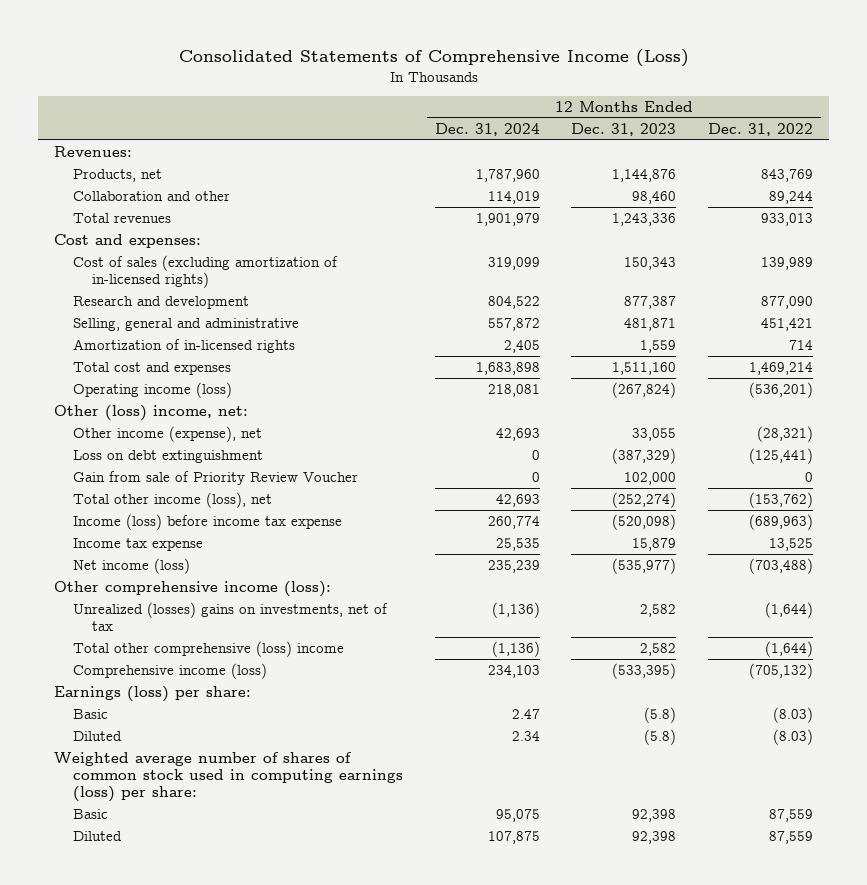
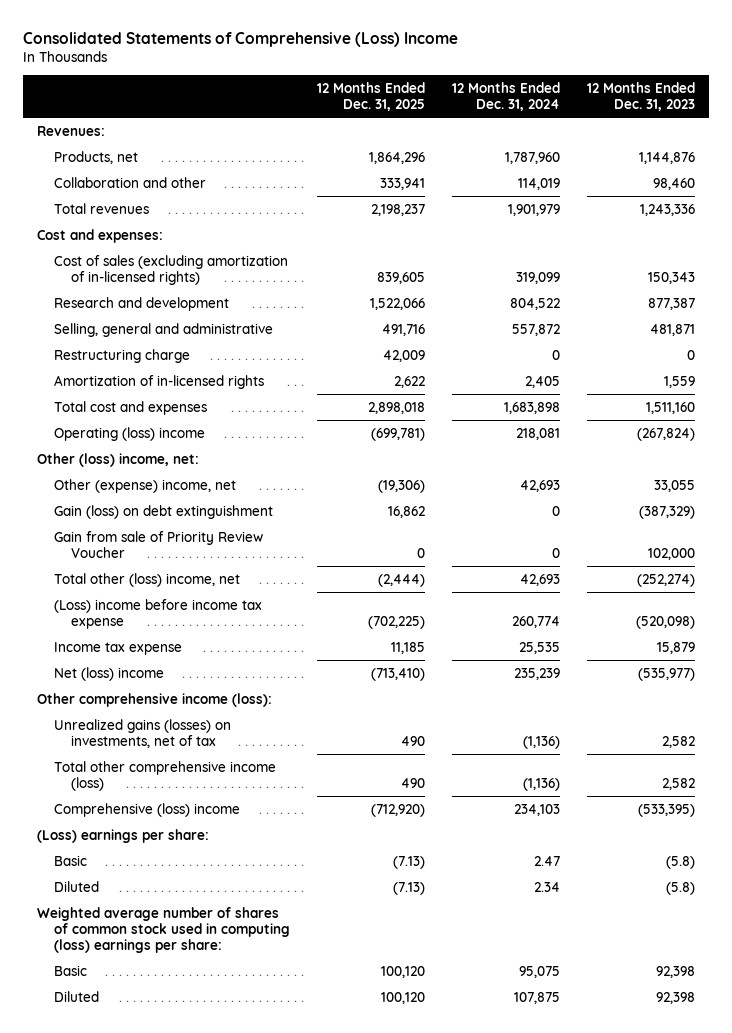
- Consolidated Statements of Comprehensive Income (Loss)
+ Consolidated Statements of Comprehensive (Loss) Income
- | 12 Months Ended Dec. 31, 2024 | 12 Months Ended Dec. 31, 2023 | 12 Months Ended Dec. 31, 2022
+ | 12 Months Ended Dec. 31, 2025 | 12 Months Ended Dec. 31, 2024 | 12 Months Ended Dec. 31, 2023
+ Restructuring charge | 42,009 | 0 | 0
- Operating income (loss) | 218,081 | (267,824) | (536,201)
+ Operating (loss) income | (699,781) | 218,081 | (267,824)
- Other income (expense), net | 42,693 | 33,055 | (28,321)
- Loss on debt extinguishment | 0 | (387,329) | (125,441)
+ Other (expense) income, net | (19,306) | 42,693 | 33,055
+ Gain (loss) on debt extinguishment | 16,862 | 0 | (387,329)
- Total other income (loss), net | 42,693 | (252,274) | (153,762)
- Income (loss) before income tax expense | 260,774 | (520,098) | (689,963)
+ Total other (loss) income, net | (2,444) | 42,693 | (252,274)
+ (Loss) income before income tax expense | (702,225) | 260,774 | (520,098)
- Net income (loss) | 235,239 | (535,977) | (703,488)
+ Net (loss) income | (713,410) | 235,239 | (535,977)
- Unrealized (losses) gains on investments, net of tax | (1,136) | 2,582 | (1,644)
- Total other comprehensive (loss) income | (1,136) | 2,582 | (1,644)
- Comprehensive income (loss) | 234,103 | (533,395) | (705,132)
- Earnings (loss) per share:
+ Unrealized gains (losses) on investments, net of tax | 490 | (1,136) | 2,582
+ Total other comprehensive income (loss) | 490 | (1,136) | 2,582
+ Comprehensive (loss) income | (712,920) | 234,103 | (533,395)
+ (Loss) earnings per share:
- Weighted average number of shares of common stock used in computing earnings (loss) per share:
+ Weighted average number of shares of common stock used in computing (loss) earnings per share:

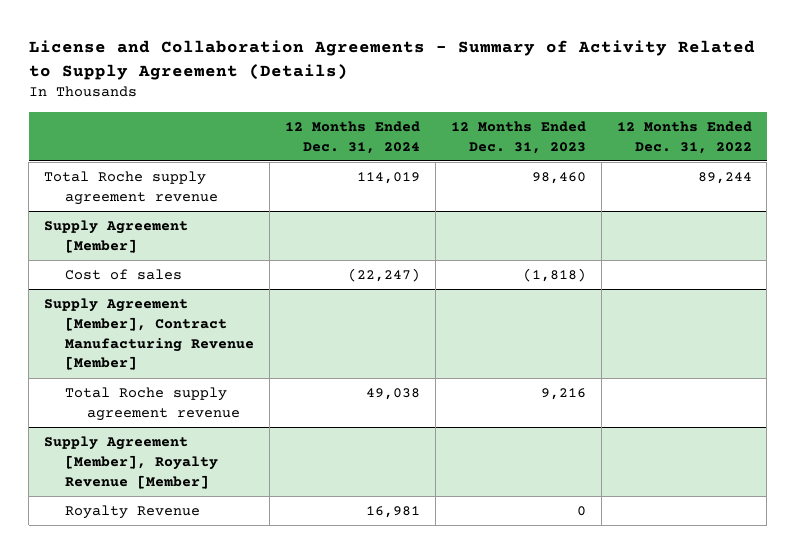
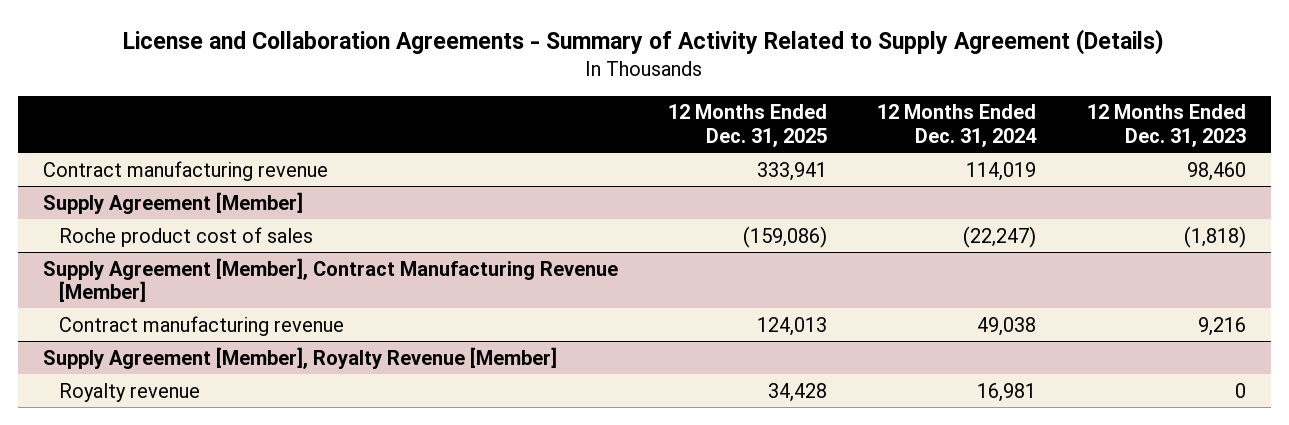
- | 12 Months Ended Dec. 31, 2024 | 12 Months Ended Dec. 31, 2023 | 12 Months Ended Dec. 31, 2022
+ | 12 Months Ended Dec. 31, 2025 | 12 Months Ended Dec. 31, 2024 | 12 Months Ended Dec. 31, 2023
- Total Roche supply agreement revenue | 114,019 | 98,460 | 89,244
+ Contract manufacturing revenue | 333,941 | 114,019 | 98,460
@ Supply Agreement [Member]
- Cost of sales | (22,247) | (1,818) |
+ Roche product cost of sales | (159,086) | (22,247) | (1,818)
@ Supply Agreement [Member], Contract Manufacturing Revenue [Member]
- Total Roche supply agreement revenue | 49,038 | 9,216 |
+ Contract manufacturing revenue | 124,013 | 49,038 | 9,216
@ Supply Agreement [Member], Royalty Revenue [Member]
- Royalty Revenue | 16,981 | 0 |
+ Royalty revenue | 34,428 | 16,981 | 0

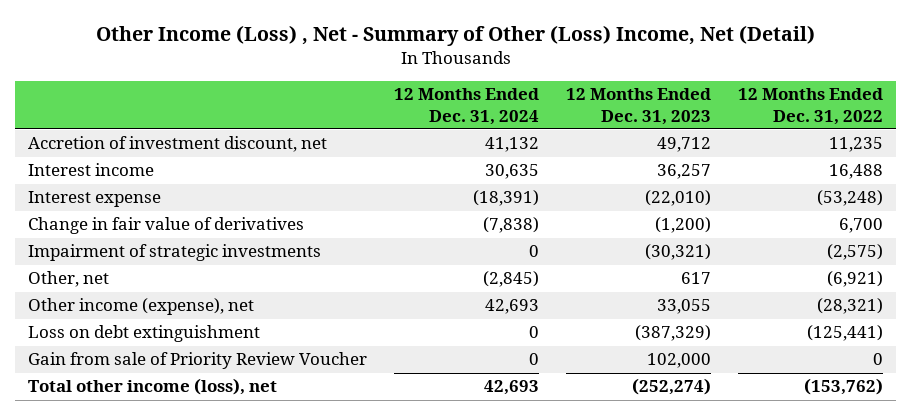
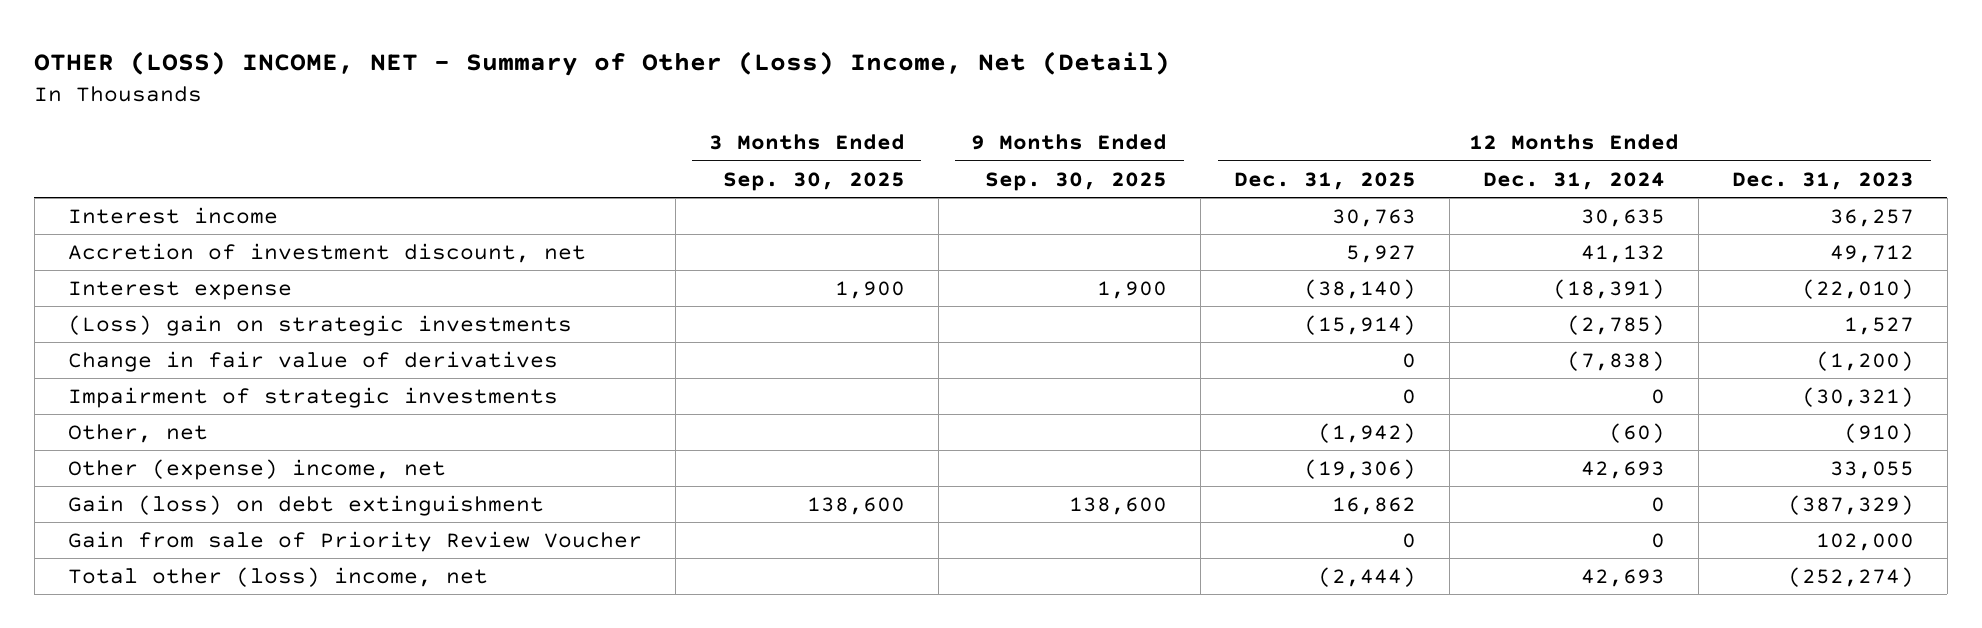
- Other Income (Loss) , Net - Summary of Other (Loss) Income, Net (Detail)
+ OTHER (LOSS) INCOME, NET - Summary of Other (Loss) Income, Net (Detail)
- | 12 Months Ended Dec. 31, 2024 | 12 Months Ended Dec. 31, 2023 | 12 Months Ended Dec. 31, 2022
+ | 3 Months Ended Sep. 30, 2025 | 9 Months Ended Sep. 30, 2025 | 12 Months Ended Dec. 31, 2025 | 12 Months Ended Dec. 31, 2024 | 12 Months Ended Dec. 31, 2023
moved down: Accretion of investment discount, net | | | 5,927 | 41,132 | 49,712
+ (Loss) gain on strategic investments | | | (15,914) | (2,785) | 1,527
- Other, net | (2,845) | 617 | (6,921)
- Other income (expense), net | 42,693 | 33,055 | (28,321)
- Loss on debt extinguishment | 0 | (387,329) | (125,441)
+ Other, net | | | (1,942) | (60) | (910)
+ Other (expense) income, net | | | (19,306) | 42,693 | 33,055
+ Gain (loss) on debt extinguishment | 138,600 | 138,600 | 16,862 | 0 | (387,329)
- Total other income (loss), net | 42,693 | (252,274) | (153,762)
+ Total other (loss) income, net | | | (2,444) | 42,693 | (252,274)

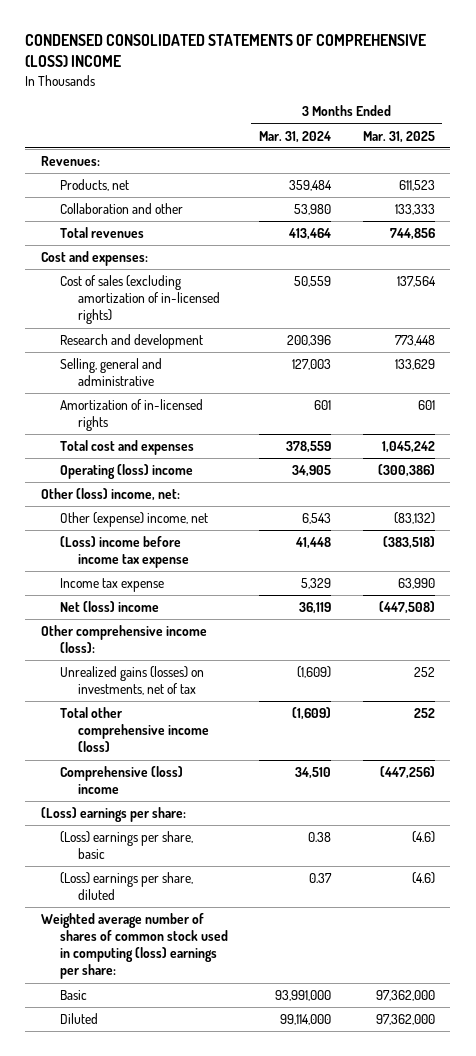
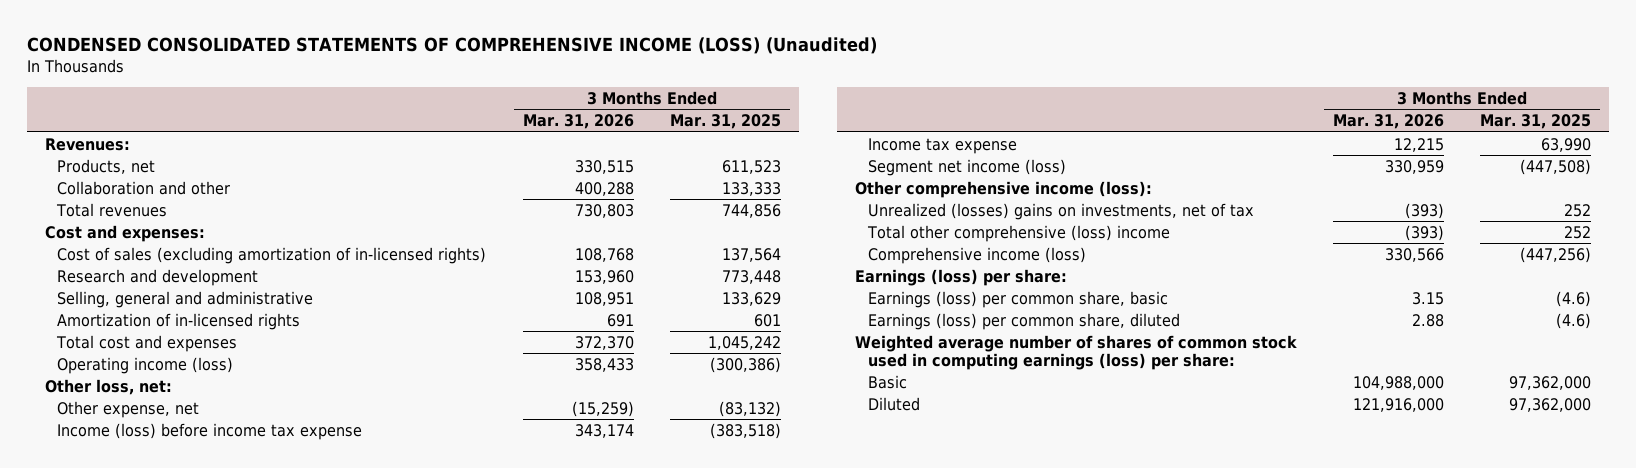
- CONDENSED CONSOLIDATED STATEMENTS OF COMPREHENSIVE (LOSS) INCOME
+ CONDENSED CONSOLIDATED STATEMENTS OF COMPREHENSIVE INCOME (LOSS) (Unaudited)
- | 3 Months Ended Mar. 31, 2024 | 3 Months Ended Mar. 31, 2025
+ | 3 Months Ended Mar. 31, 2026 | 3 Months Ended Mar. 31, 2025
- Operating (loss) income | 34,905 | (300,386)
- Other (loss) income, net:
- Other (expense) income, net | 6,543 | (83,132)
- (Loss) income before income tax expense | 41,448 | (383,518)
+ Operating income (loss) | 358,433 | (300,386)
+ Other loss, net:
+ Other expense, net | (15,259) | (83,132)
+ Income (loss) before income tax expense | 343,174 | (383,518)
- Net (loss) income | 36,119 | (447,508)
+ Segment net income (loss) | 330,959 | (447,508)
- Unrealized gains (losses) on investments, net of tax | (1,609) | 252
- Total other comprehensive income (loss) | (1,609) | 252
- Comprehensive (loss) income | 34,510 | (447,256)
- (Loss) earnings per share:
- (Loss) earnings per share, basic | 0.38 | (4.6)
- (Loss) earnings per share, diluted | 0.37 | (4.6)
- Weighted average number of shares of common stock used in computing (loss) earnings per share:
+ Unrealized (losses) gains on investments, net of tax | (393) | 252
+ Total other comprehensive (loss) income | (393) | 252
+ Comprehensive income (loss) | 330,566 | (447,256)
+ Earnings (loss) per share:
+ Earnings (loss) per common share, basic | 3.15 | (4.6)
+ Earnings (loss) per common share, diluted | 2.88 | (4.6)
+ Weighted average number of shares of common stock used in computing earnings (loss) per share:

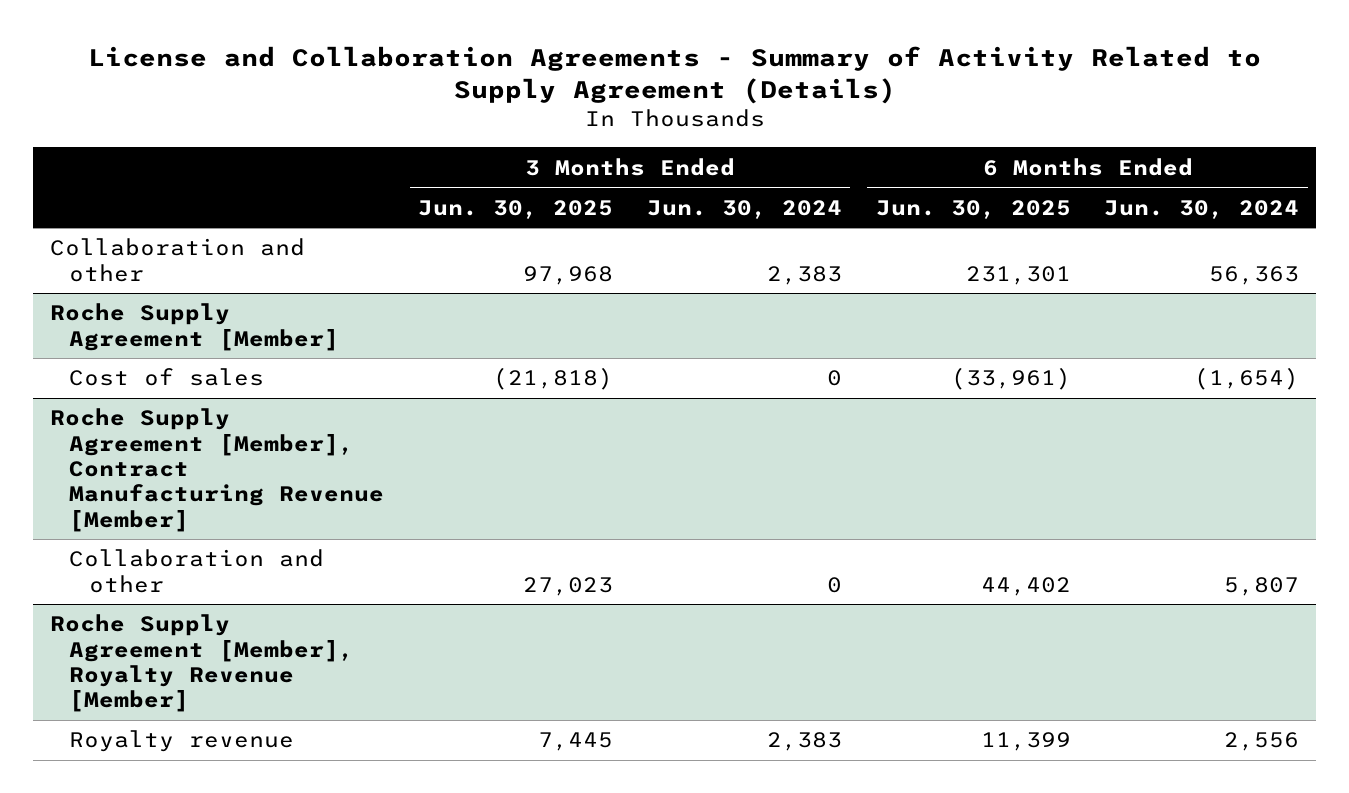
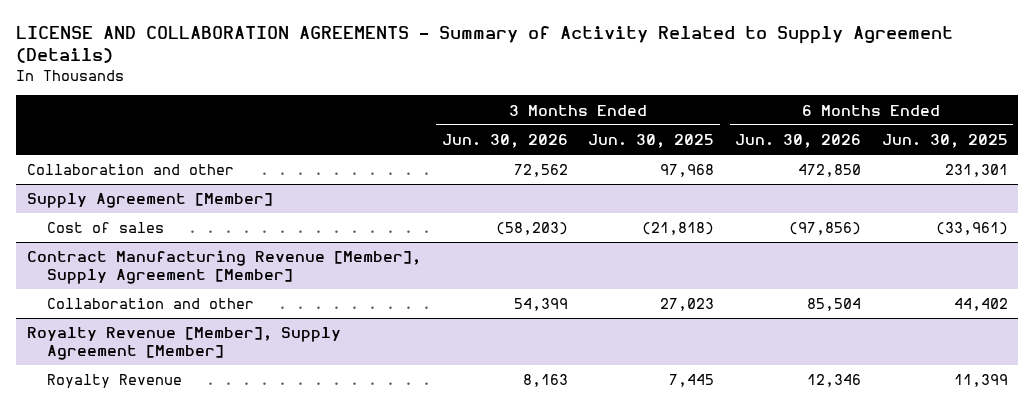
- License and Collaboration Agreements - Summary of Activity Related to Supply Agreement (Details)
+ LICENSE AND COLLABORATION AGREEMENTS - Summary of Activity Related to Supply Agreement (Details)
- | 3 Months Ended Jun. 30, 2025 | 3 Months Ended Jun. 30, 2024 | 6 Months Ended Jun. 30, 2025 | 6 Months Ended Jun. 30, 2024
+ | 3 Months Ended Jun. 30, 2026 | 3 Months Ended Jun. 30, 2025 | 6 Months Ended Jun. 30, 2026 | 6 Months Ended Jun. 30, 2025
- Roche Supply Agreement [Member]
+ Supply Agreement [Member]
- Roche Supply Agreement [Member], Contract Manufacturing Revenue [Member]
+ Contract Manufacturing Revenue [Member], Supply Agreement [Member]
- Roche Supply Agreement [Member], Royalty Revenue [Member]
- Royalty revenue | 7,445 | 2,383 | 11,399 | 2,556
+ Royalty Revenue [Member], Supply Agreement [Member]
+ Royalty Revenue | 8,163 | 7,445 | 12,346 | 11,399

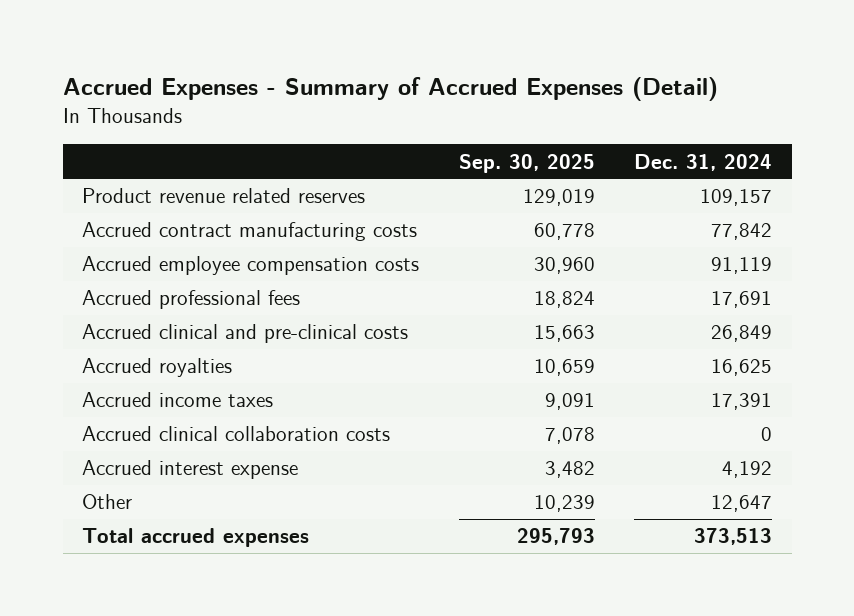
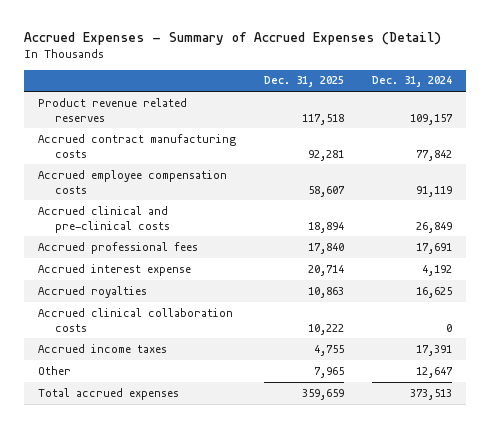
- | Sep. 30, 2025 | Dec. 31, 2024
+ | Dec. 31, 2025 | Dec. 31, 2024
moved down: Accrued professional fees | 17,840 | 17,691
moved up: Accrued interest expense | 20,714 | 4,192
moved down: Accrued income taxes | 4,755 | 17,391

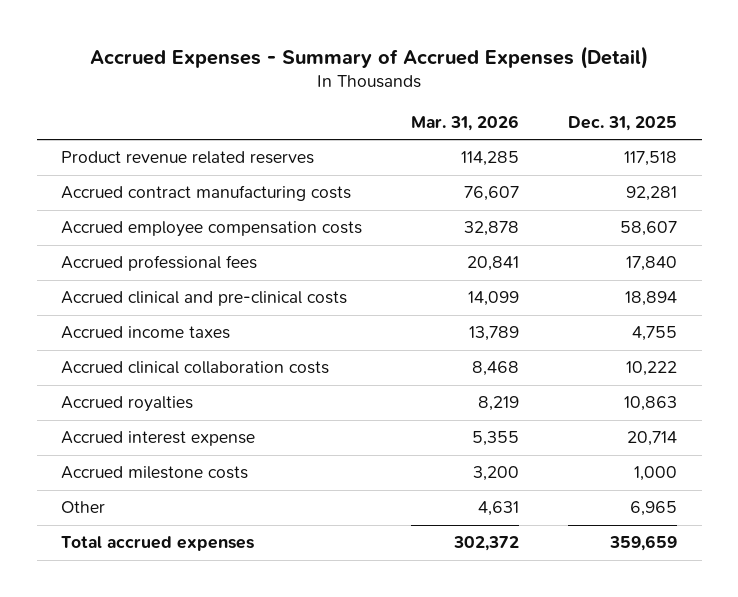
- | Dec. 31, 2025 | Dec. 31, 2024
+ | Mar. 31, 2026 | Dec. 31, 2025
moved down: Accrued clinical and pre-clinical costs | 14,099 | 18,894
- Other | 7,965 | 12,647
moved down: Accrued clinical collaboration costs | 8,468 | 10,222
moved down: Accrued royalties | 8,219 | 10,863
moved down: Accrued interest expense | 5,355 | 20,714
+ Accrued milestone costs | 3,200 | 1,000
+ Other | 4,631 | 6,965

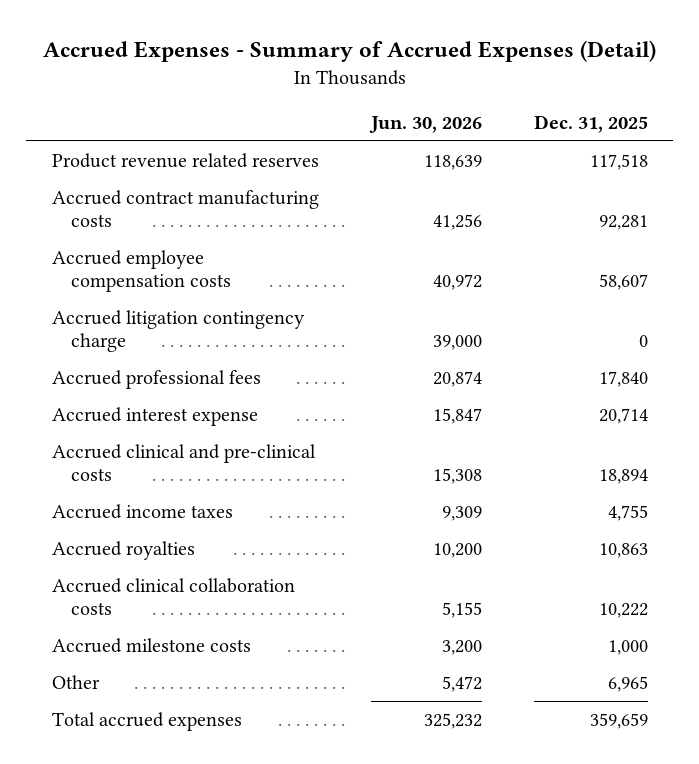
- | Mar. 31, 2026 | Dec. 31, 2025
+ | Jun. 30, 2026 | Dec. 31, 2025
+ Accrued litigation contingency charge | 39,000 | 0
moved up: Accrued interest expense | 15,847 | 20,714
moved down: Accrued clinical collaboration costs | 5,155 | 10,222

